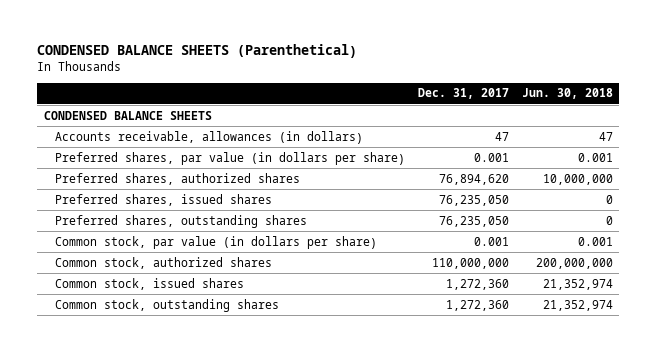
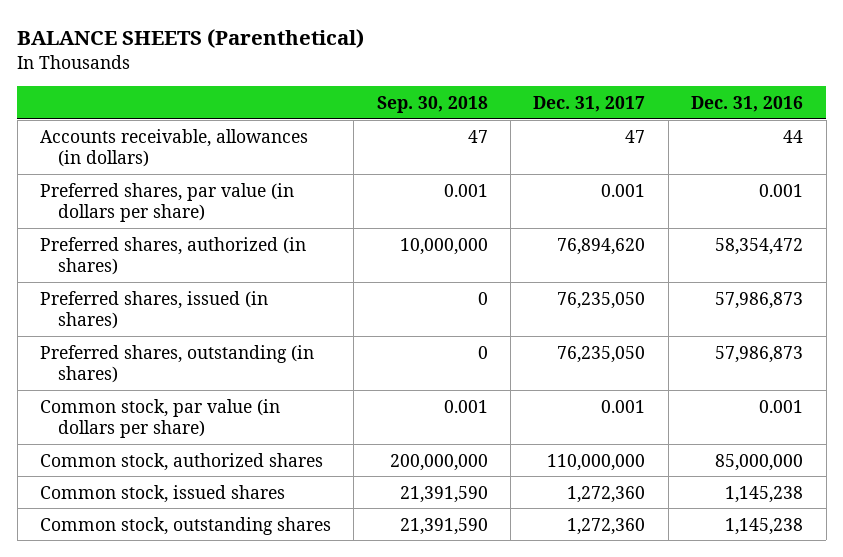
- CONDENSED BALANCE SHEETS (Parenthetical)
+ BALANCE SHEETS (Parenthetical)
- | Dec. 31, 2017 | Jun. 30, 2018
+ | Sep. 30, 2018 | Dec. 31, 2017 | Dec. 31, 2016
- CONDENSED BALANCE SHEETS
- Preferred shares, authorized shares | 76,894,620 | 10,000,000
- Preferred shares, issued shares | 76,235,050 | 0
- Preferred shares, outstanding shares | 76,235,050 | 0
+ Preferred shares, authorized (in shares) | 10,000,000 | 76,894,620 | 58,354,472
+ Preferred shares, issued (in shares) | 0 | 76,235,050 | 57,986,873
+ Preferred shares, outstanding (in shares) | 0 | 76,235,050 | 57,986,873

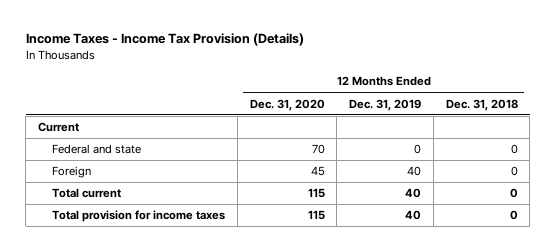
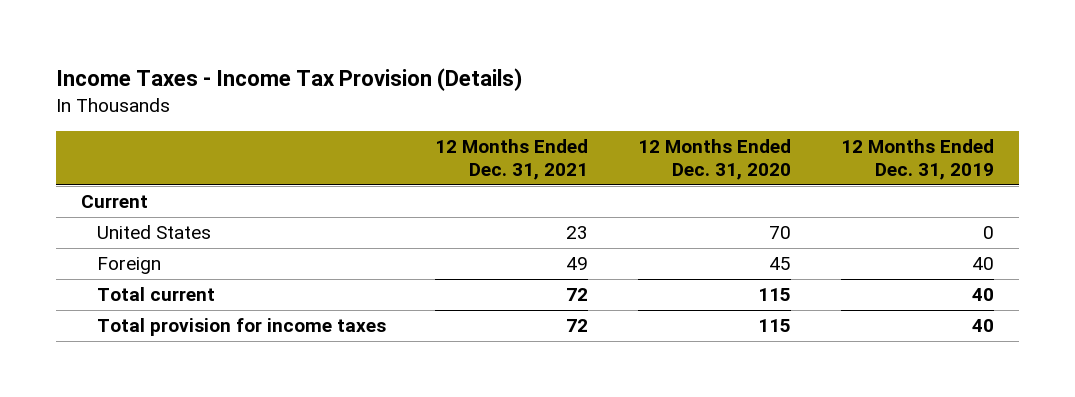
- | 12 Months Ended Dec. 31, 2020 | 12 Months Ended Dec. 31, 2019 | 12 Months Ended Dec. 31, 2018
+ | 12 Months Ended Dec. 31, 2021 | 12 Months Ended Dec. 31, 2020 | 12 Months Ended Dec. 31, 2019
- Federal and state | 70 | 0 | 0
+ United States | 23 | 70 | 0

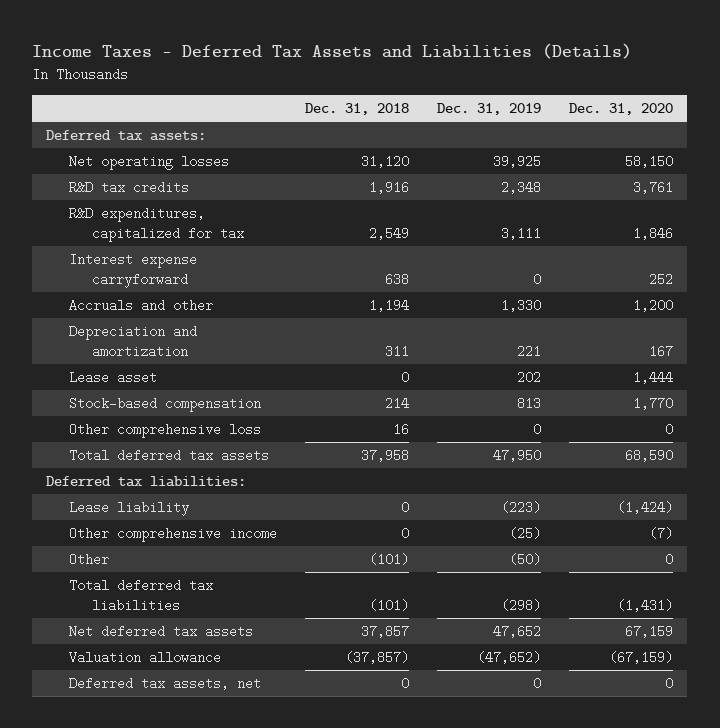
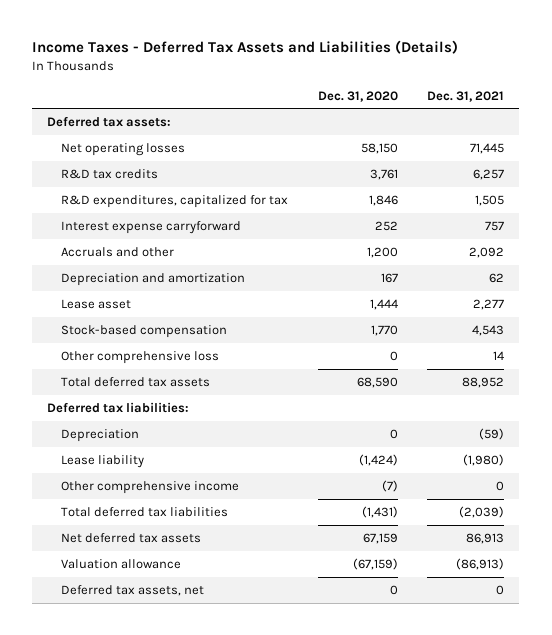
- | Dec. 31, 2018 | Dec. 31, 2019 | Dec. 31, 2020
+ | Dec. 31, 2020 | Dec. 31, 2021
+ Depreciation | 0 | (59)
- Other | (101) | (50) | 0

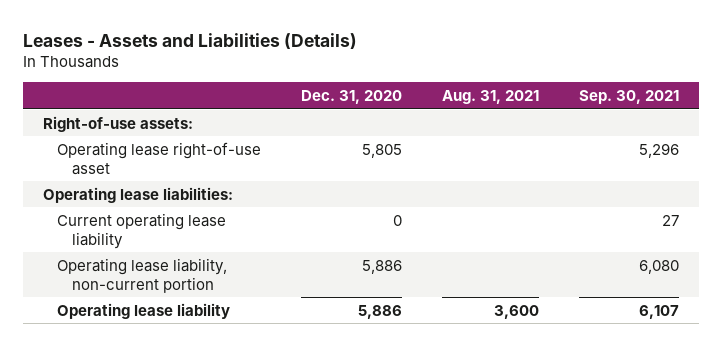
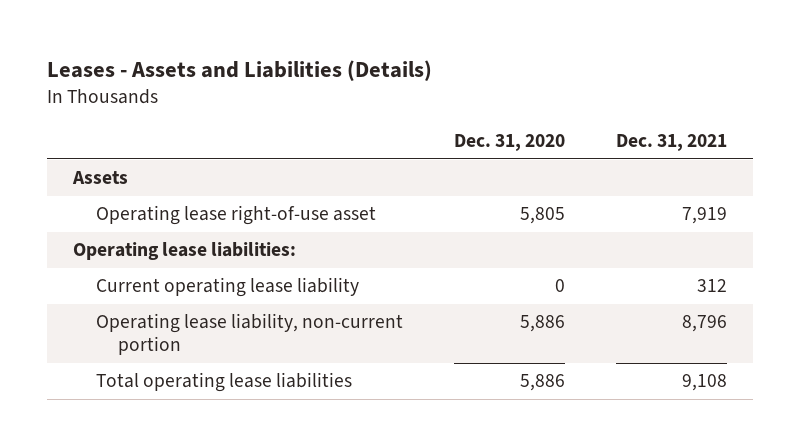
- | Dec. 31, 2020 | Aug. 31, 2021 | Sep. 30, 2021
+ | Dec. 31, 2020 | Dec. 31, 2021
- Right-of-use assets:
+ Assets
- Operating lease liability | 5,886 | 3,600 | 6,107
+ Total operating lease liabilities | 5,886 | 9,108

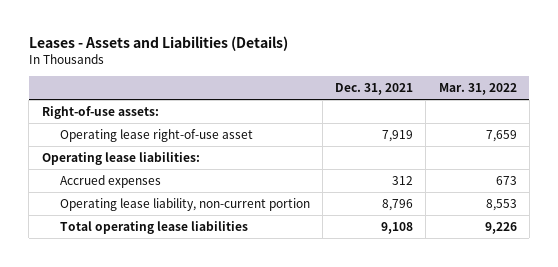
- | Dec. 31, 2020 | Dec. 31, 2021
+ | Dec. 31, 2021 | Mar. 31, 2022
- Assets
+ Right-of-use assets:
- Current operating lease liability | 0 | 312
+ Accrued expenses | 312 | 673

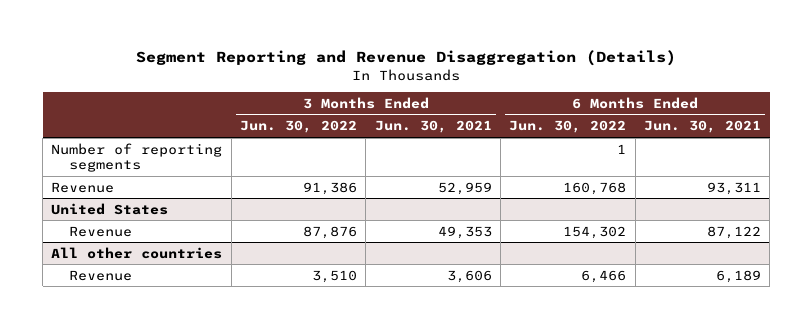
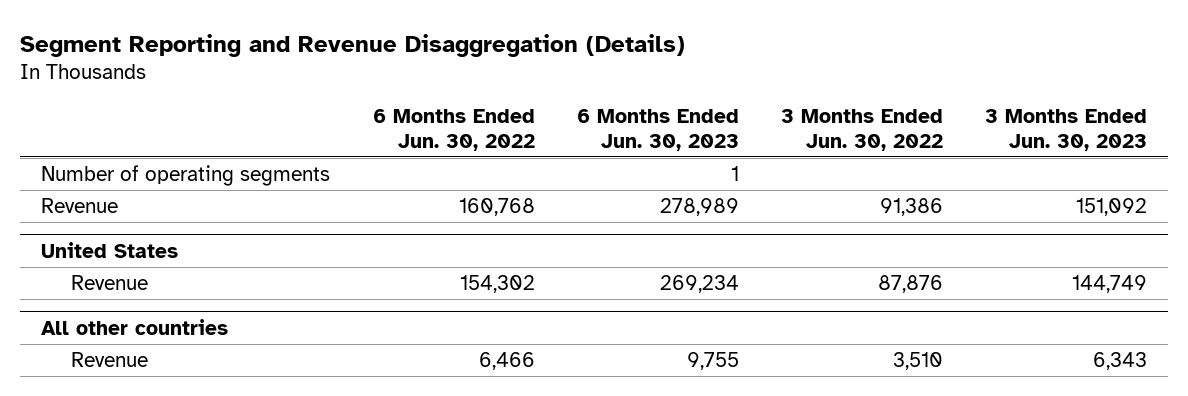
- | 3 Months Ended Jun. 30, 2022 | 3 Months Ended Jun. 30, 2021 | 6 Months Ended Jun. 30, 2022 | 6 Months Ended Jun. 30, 2021
+ | 6 Months Ended Jun. 30, 2022 | 6 Months Ended Jun. 30, 2023 | 3 Months Ended Jun. 30, 2022 | 3 Months Ended Jun. 30, 2023
- Number of reporting segments | | | 1 |
+ Number of operating segments | | 1 | |

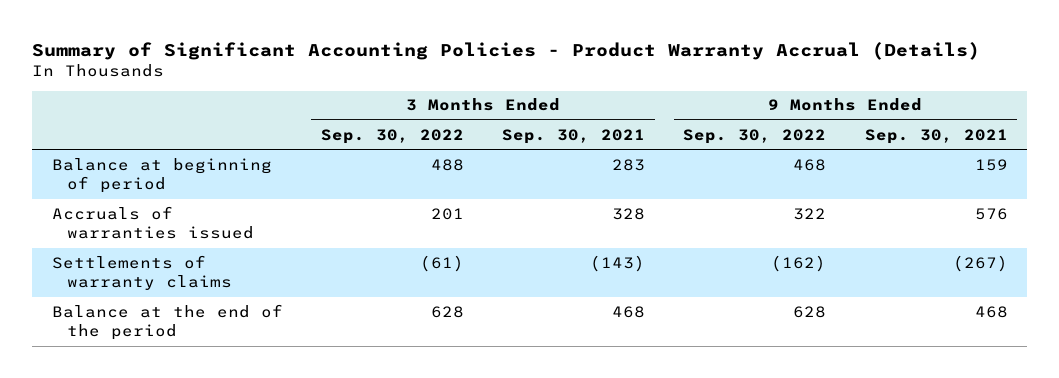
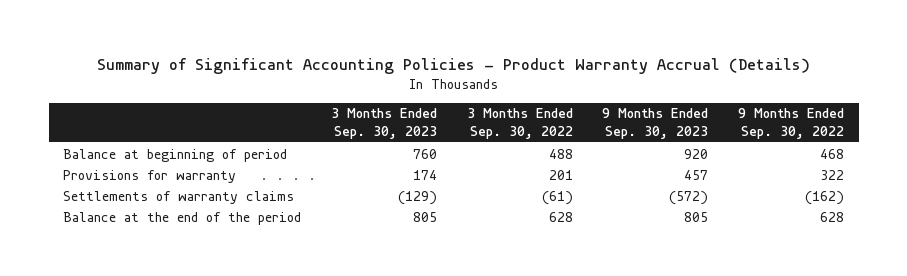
- | 3 Months Ended Sep. 30, 2022 | 3 Months Ended Sep. 30, 2021 | 9 Months Ended Sep. 30, 2022 | 9 Months Ended Sep. 30, 2021
+ | 3 Months Ended Sep. 30, 2023 | 3 Months Ended Sep. 30, 2022 | 9 Months Ended Sep. 30, 2023 | 9 Months Ended Sep. 30, 2022
- Accruals of warranties issued | 201 | 328 | 322 | 576
+ Provisions for warranty | 174 | 201 | 457 | 322

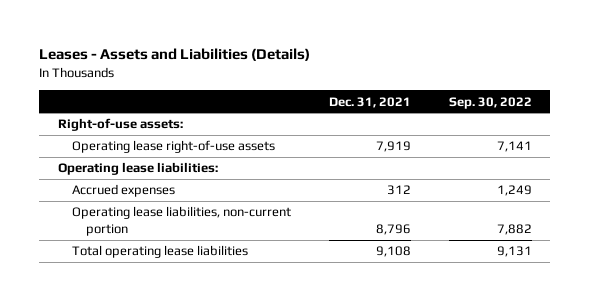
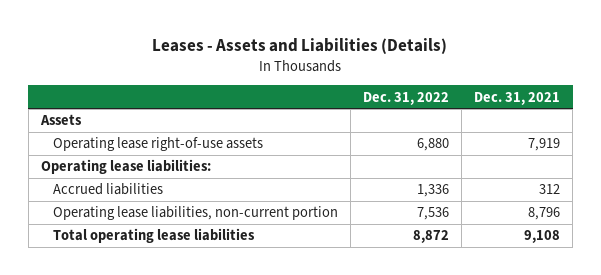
- | Dec. 31, 2021 | Sep. 30, 2022
+ | Dec. 31, 2022 | Dec. 31, 2021
- Right-of-use assets:
+ Assets
- Accrued expenses | 312 | 1,249
+ Accrued liabilities | 1,336 | 312

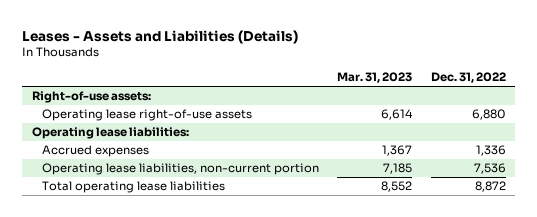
- | Dec. 31, 2022 | Dec. 31, 2021
+ | Mar. 31, 2023 | Dec. 31, 2022
- Assets
+ Right-of-use assets:
- Accrued liabilities | 1,336 | 312
+ Accrued expenses | 1,367 | 1,336

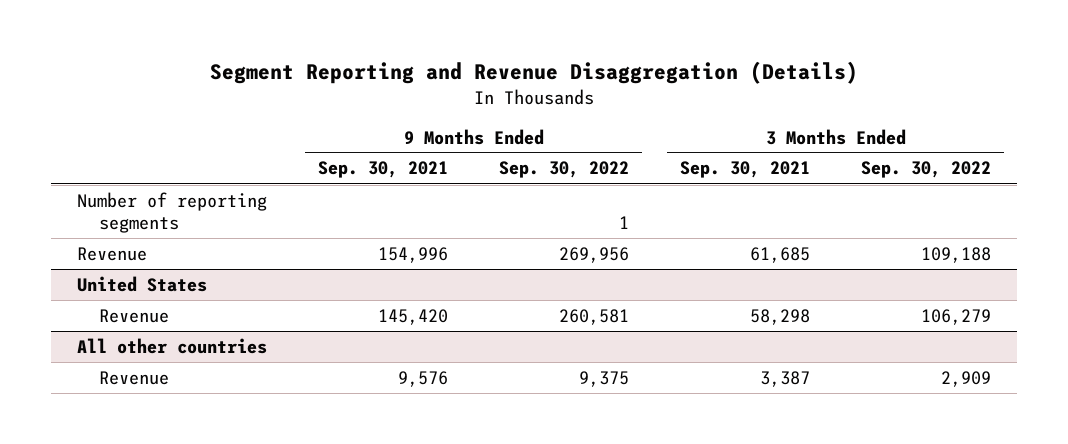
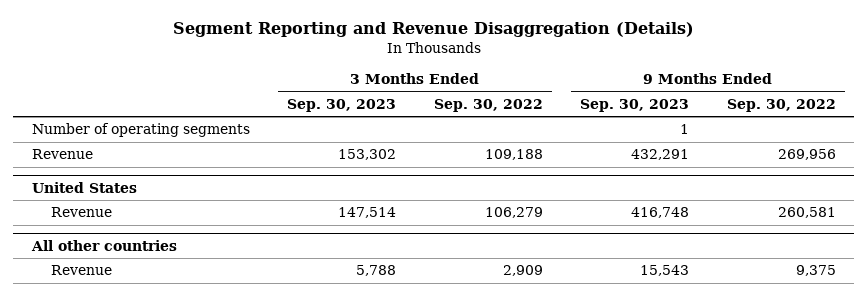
- | 9 Months Ended Sep. 30, 2021 | 9 Months Ended Sep. 30, 2022 | 3 Months Ended Sep. 30, 2021 | 3 Months Ended Sep. 30, 2022
+ | 3 Months Ended Sep. 30, 2023 | 3 Months Ended Sep. 30, 2022 | 9 Months Ended Sep. 30, 2023 | 9 Months Ended Sep. 30, 2022
- Number of reporting segments | | 1 | |
+ Number of operating segments | | | 1 |

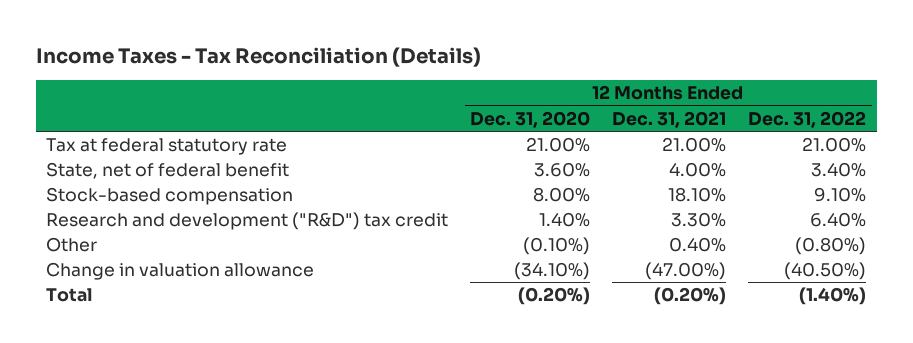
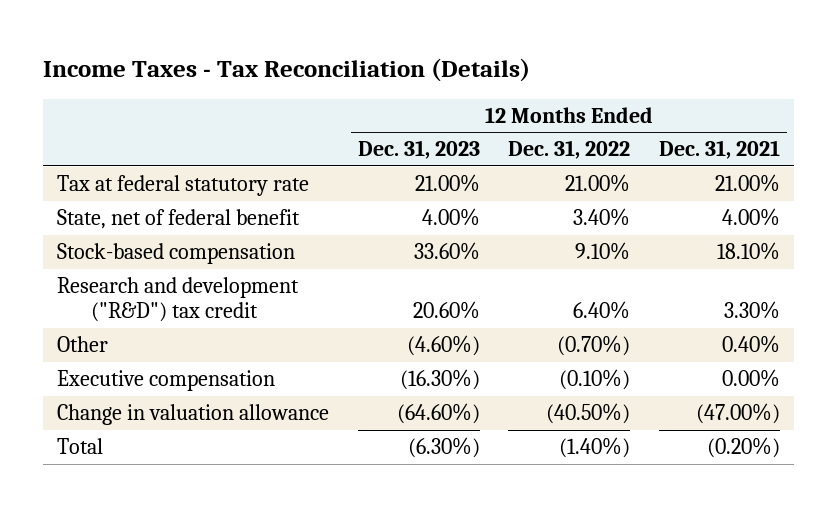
- | 12 Months Ended Dec. 31, 2020 | 12 Months Ended Dec. 31, 2021 | 12 Months Ended Dec. 31, 2022
+ | 12 Months Ended Dec. 31, 2023 | 12 Months Ended Dec. 31, 2022 | 12 Months Ended Dec. 31, 2021
- Other | (0.10%) | 0.40% | (0.80%)
+ Other | (4.60%) | (0.70%) | 0.40%
+ Executive compensation | (16.30%) | (0.10%) | 0.00%

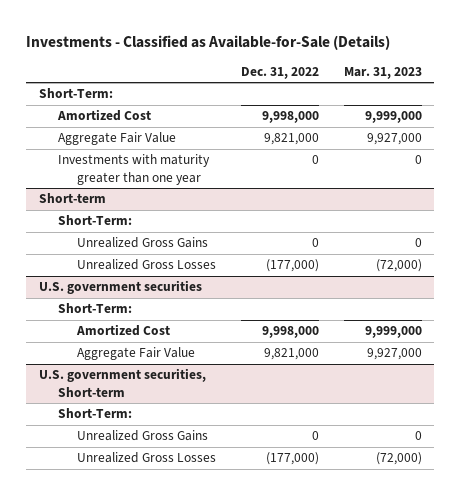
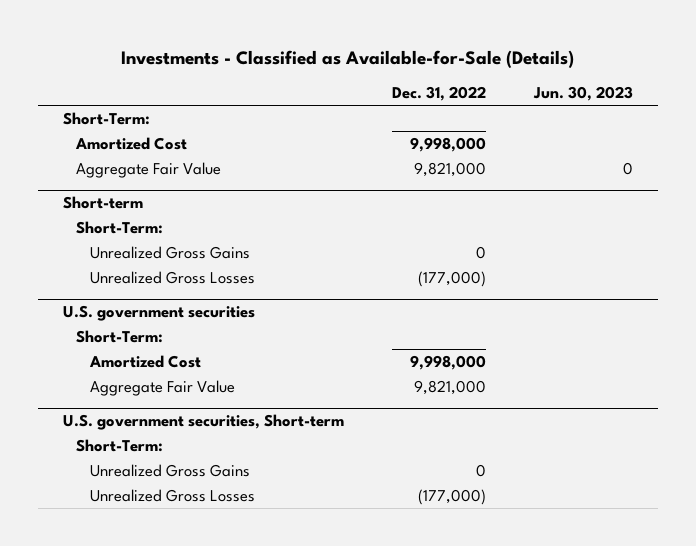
- | Dec. 31, 2022 | Mar. 31, 2023
+ | Dec. 31, 2022 | Jun. 30, 2023
- Investments with maturity greater than one year | 0 | 0

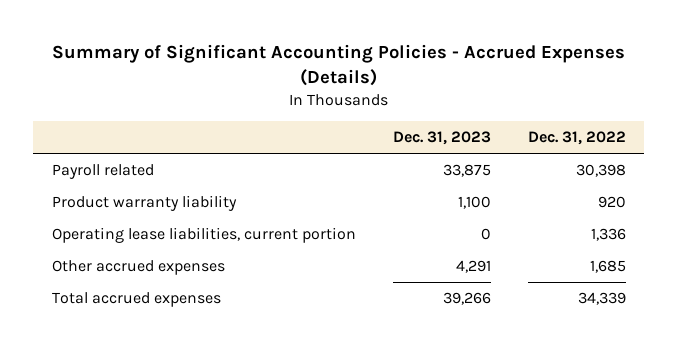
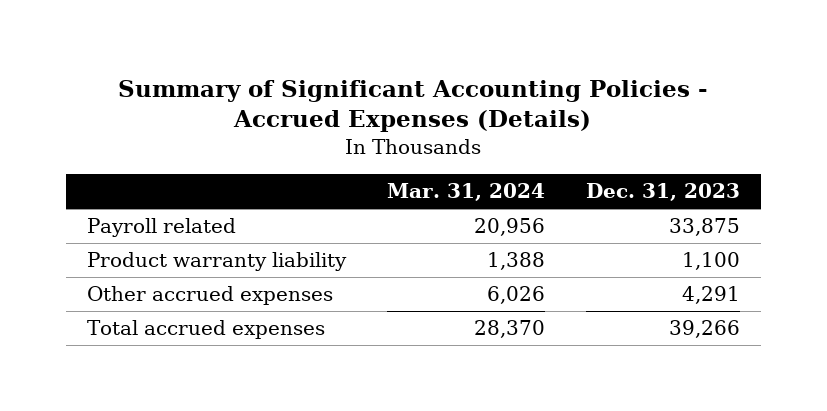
- | Dec. 31, 2023 | Dec. 31, 2022
+ | Mar. 31, 2024 | Dec. 31, 2023
- Operating lease liabilities, current portion | 0 | 1,336

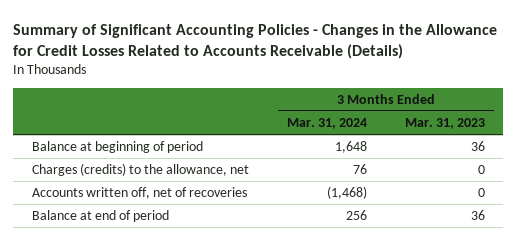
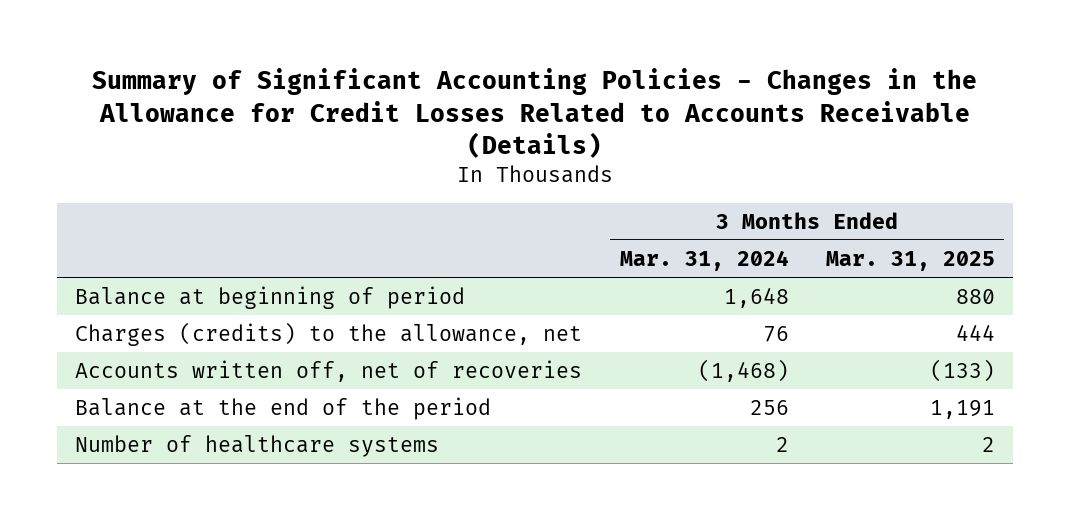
- | 3 Months Ended Mar. 31, 2024 | 3 Months Ended Mar. 31, 2023
+ | 3 Months Ended Mar. 31, 2024 | 3 Months Ended Mar. 31, 2025
- Balance at end of period | 256 | 36
+ Balance at the end of the period | 256 | 1,191
+ Number of healthcare systems | 2 | 2

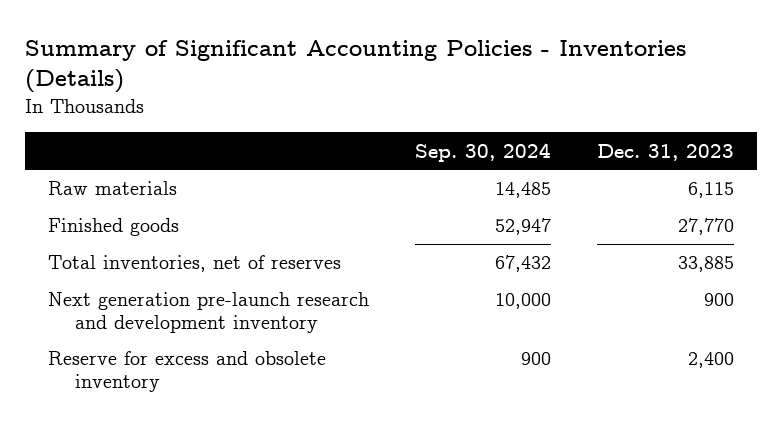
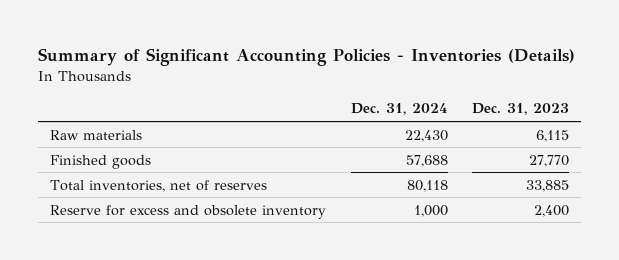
- | Sep. 30, 2024 | Dec. 31, 2023
+ | Dec. 31, 2024 | Dec. 31, 2023
- Next generation pre-launch research and development inventory | 10,000 | 900

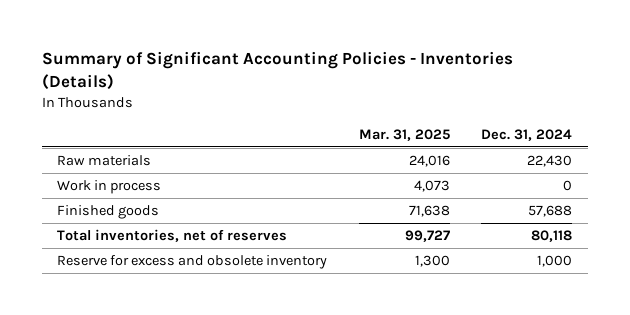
- | Dec. 31, 2024 | Dec. 31, 2023
+ | Mar. 31, 2025 | Dec. 31, 2024
+ Work in process | 4,073 | 0

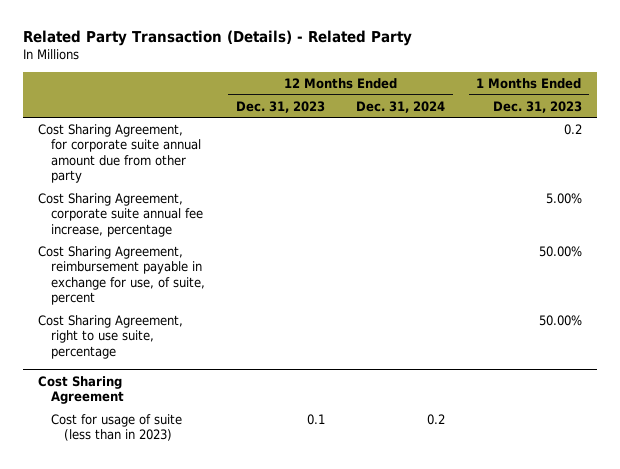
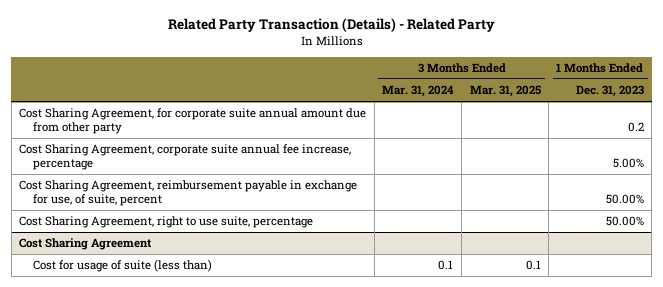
- | 12 Months Ended Dec. 31, 2023 | 12 Months Ended Dec. 31, 2024 | 1 Months Ended Dec. 31, 2023
+ | 3 Months Ended Mar. 31, 2024 | 3 Months Ended Mar. 31, 2025 | 1 Months Ended Dec. 31, 2023
@ Cost Sharing Agreement
- Cost for usage of suite (less than in 2023) | 0.1 | 0.2 |
+ Cost for usage of suite (less than) | 0.1 | 0.1 |

